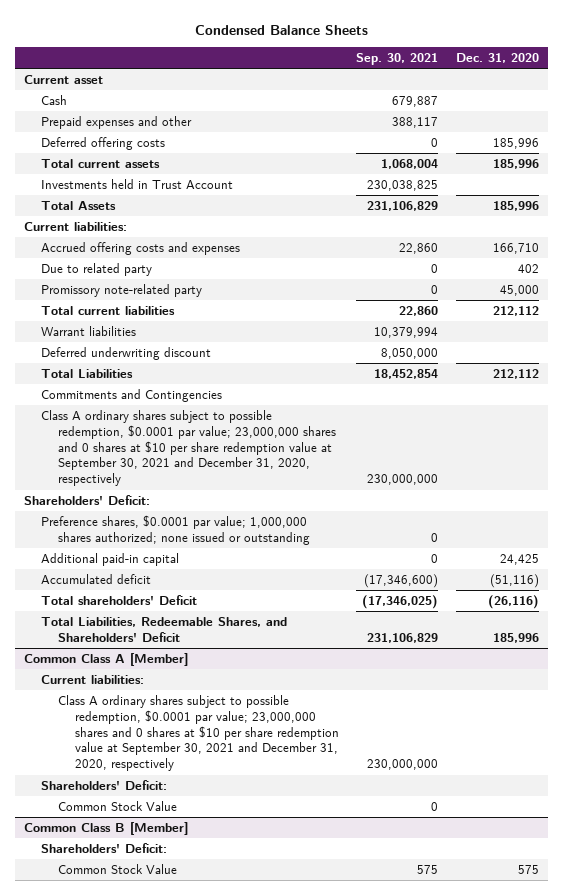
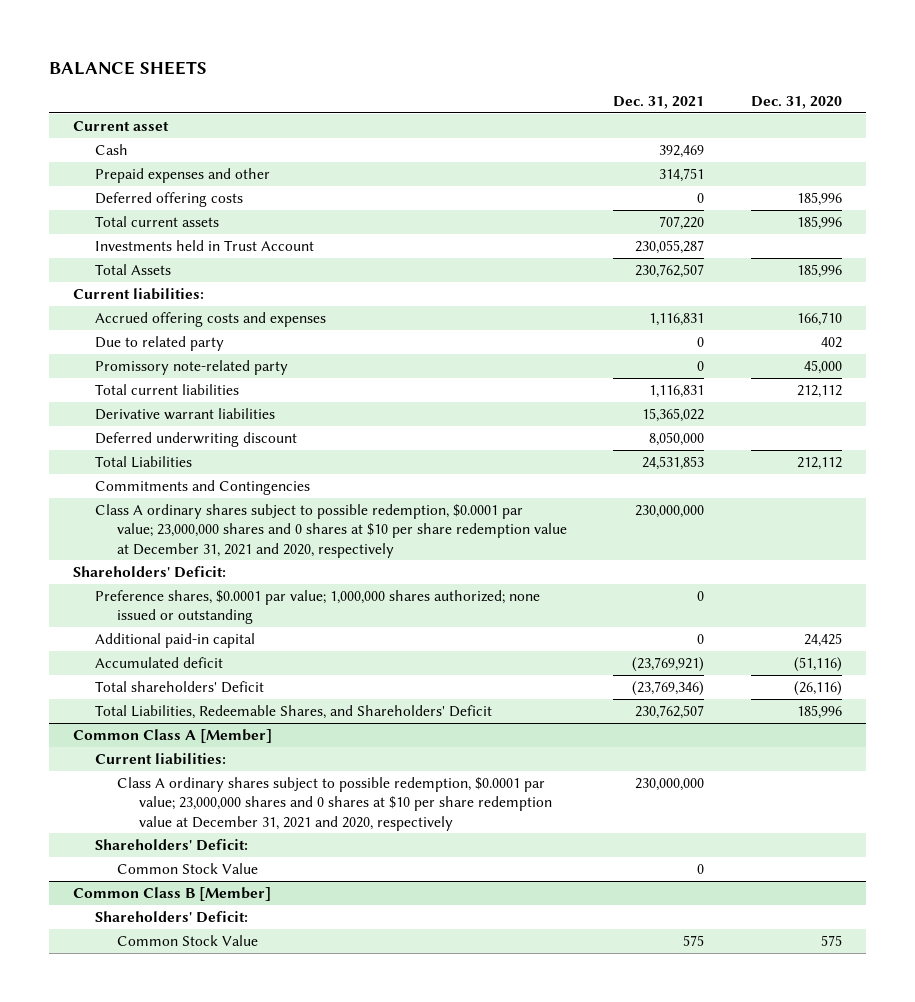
- Condensed Balance Sheets
+ BALANCE SHEETS
- | Sep. 30, 2021 | Dec. 31, 2020
+ | Dec. 31, 2021 | Dec. 31, 2020
- Warrant liabilities | 10,379,994 |
+ Derivative warrant liabilities | 15,365,022 |
- Class A ordinary shares subject to possible redemption, $0.0001 par value; 23,000,000 shares and 0 shares at $10 per share redemption value at September 30, 2021 and December 31, 2020, respectively | 230,000,000 |
+ Class A ordinary shares subject to possible redemption, $0.0001 par value; 23,000,000 shares and 0 shares at $10 per share redemption value at December 31, 2021 and 2020, respectively | 230,000,000 |
@ Common Class A [Member]
- Class A ordinary shares subject to possible redemption, $0.0001 par value; 23,000,000 shares and 0 shares at $10 per share redemption value at September 30, 2021 and December 31, 2020, respectively | 230,000,000 |
+ Class A ordinary shares subject to possible redemption, $0.0001 par value; 23,000,000 shares and 0 shares at $10 per share redemption value at December 31, 2021 and 2020, respectively | 230,000,000 |

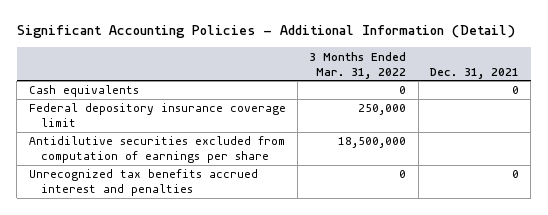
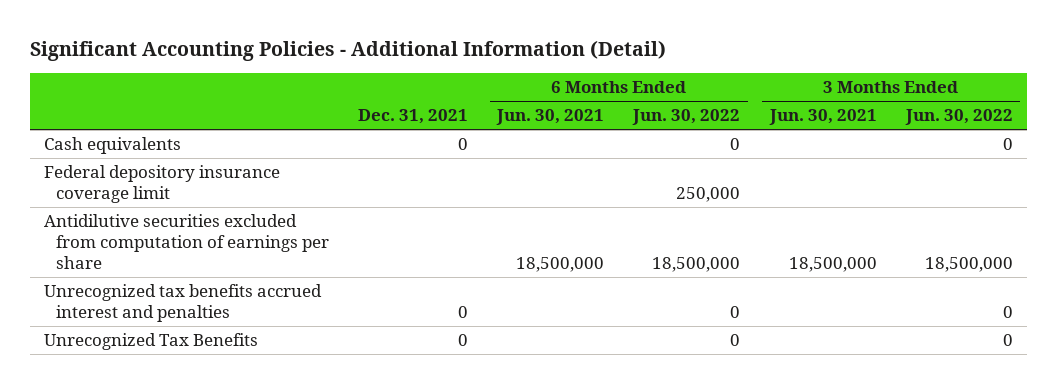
- | 3 Months Ended Mar. 31, 2022 | Dec. 31, 2021
+ | Dec. 31, 2021 | 6 Months Ended Jun. 30, 2021 | 6 Months Ended Jun. 30, 2022 | 3 Months Ended Jun. 30, 2021 | 3 Months Ended Jun. 30, 2022
+ Unrecognized Tax Benefits | 0 | | 0 | | 0

